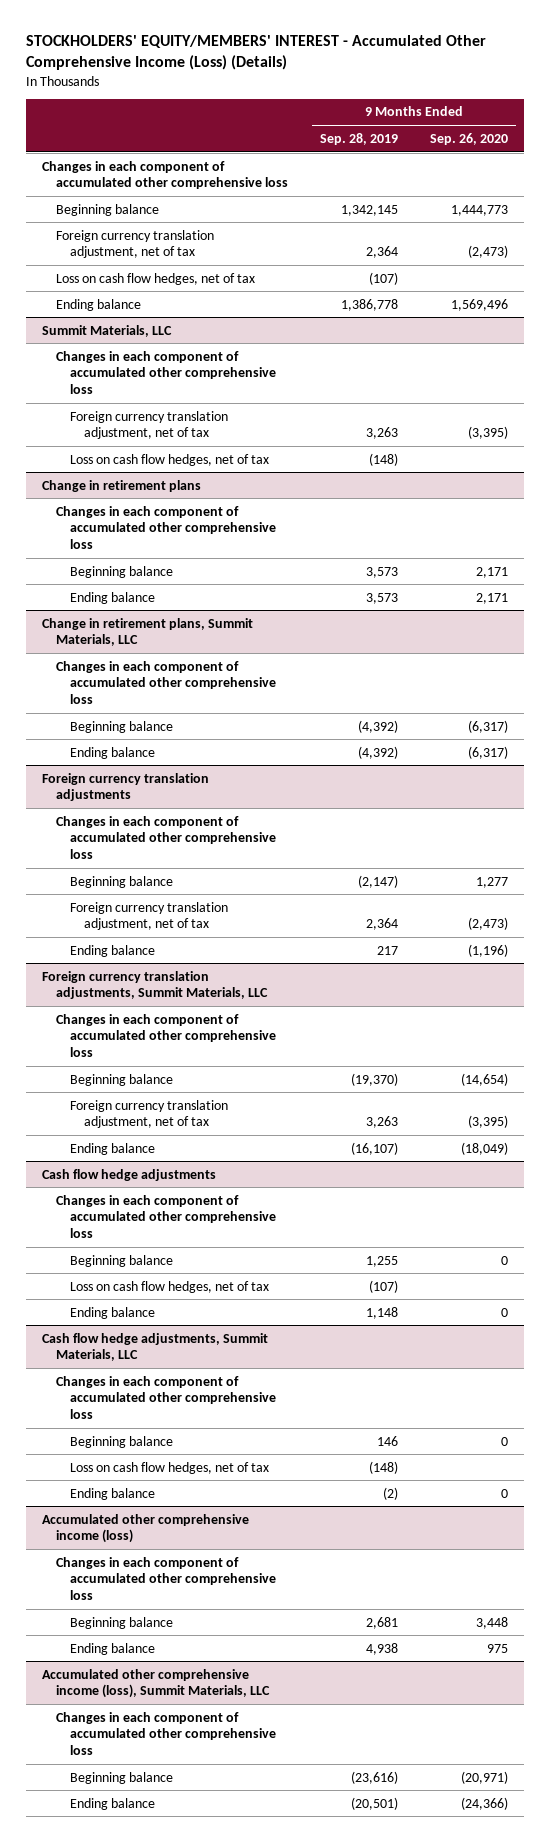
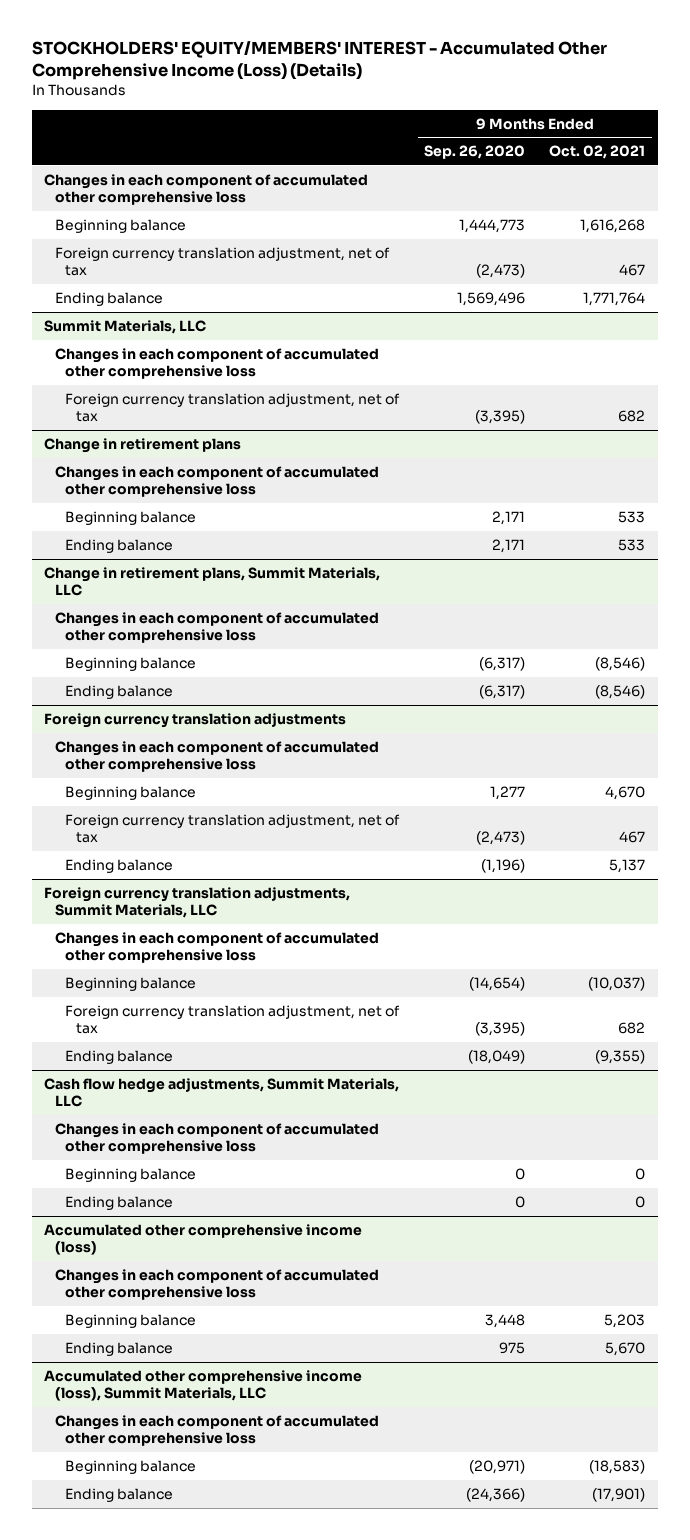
- | 9 Months Ended Sep. 28, 2019 | 9 Months Ended Sep. 26, 2020
+ | 9 Months Ended Sep. 26, 2020 | 9 Months Ended Oct. 02, 2021
- Loss on cash flow hedges, net of tax | (107) |
@ Summit Materials, LLC
- Loss on cash flow hedges, net of tax | (148) |
- Cash flow hedge adjustments
- Changes in each component of accumulated other comprehensive loss
- Beginning balance | 1,255 | 0
- Loss on cash flow hedges, net of tax | (107) |
- Ending balance | 1,148 | 0
@ Cash flow hedge adjustments, Summit Materials, LLC
- Loss on cash flow hedges, net of tax | (148) |

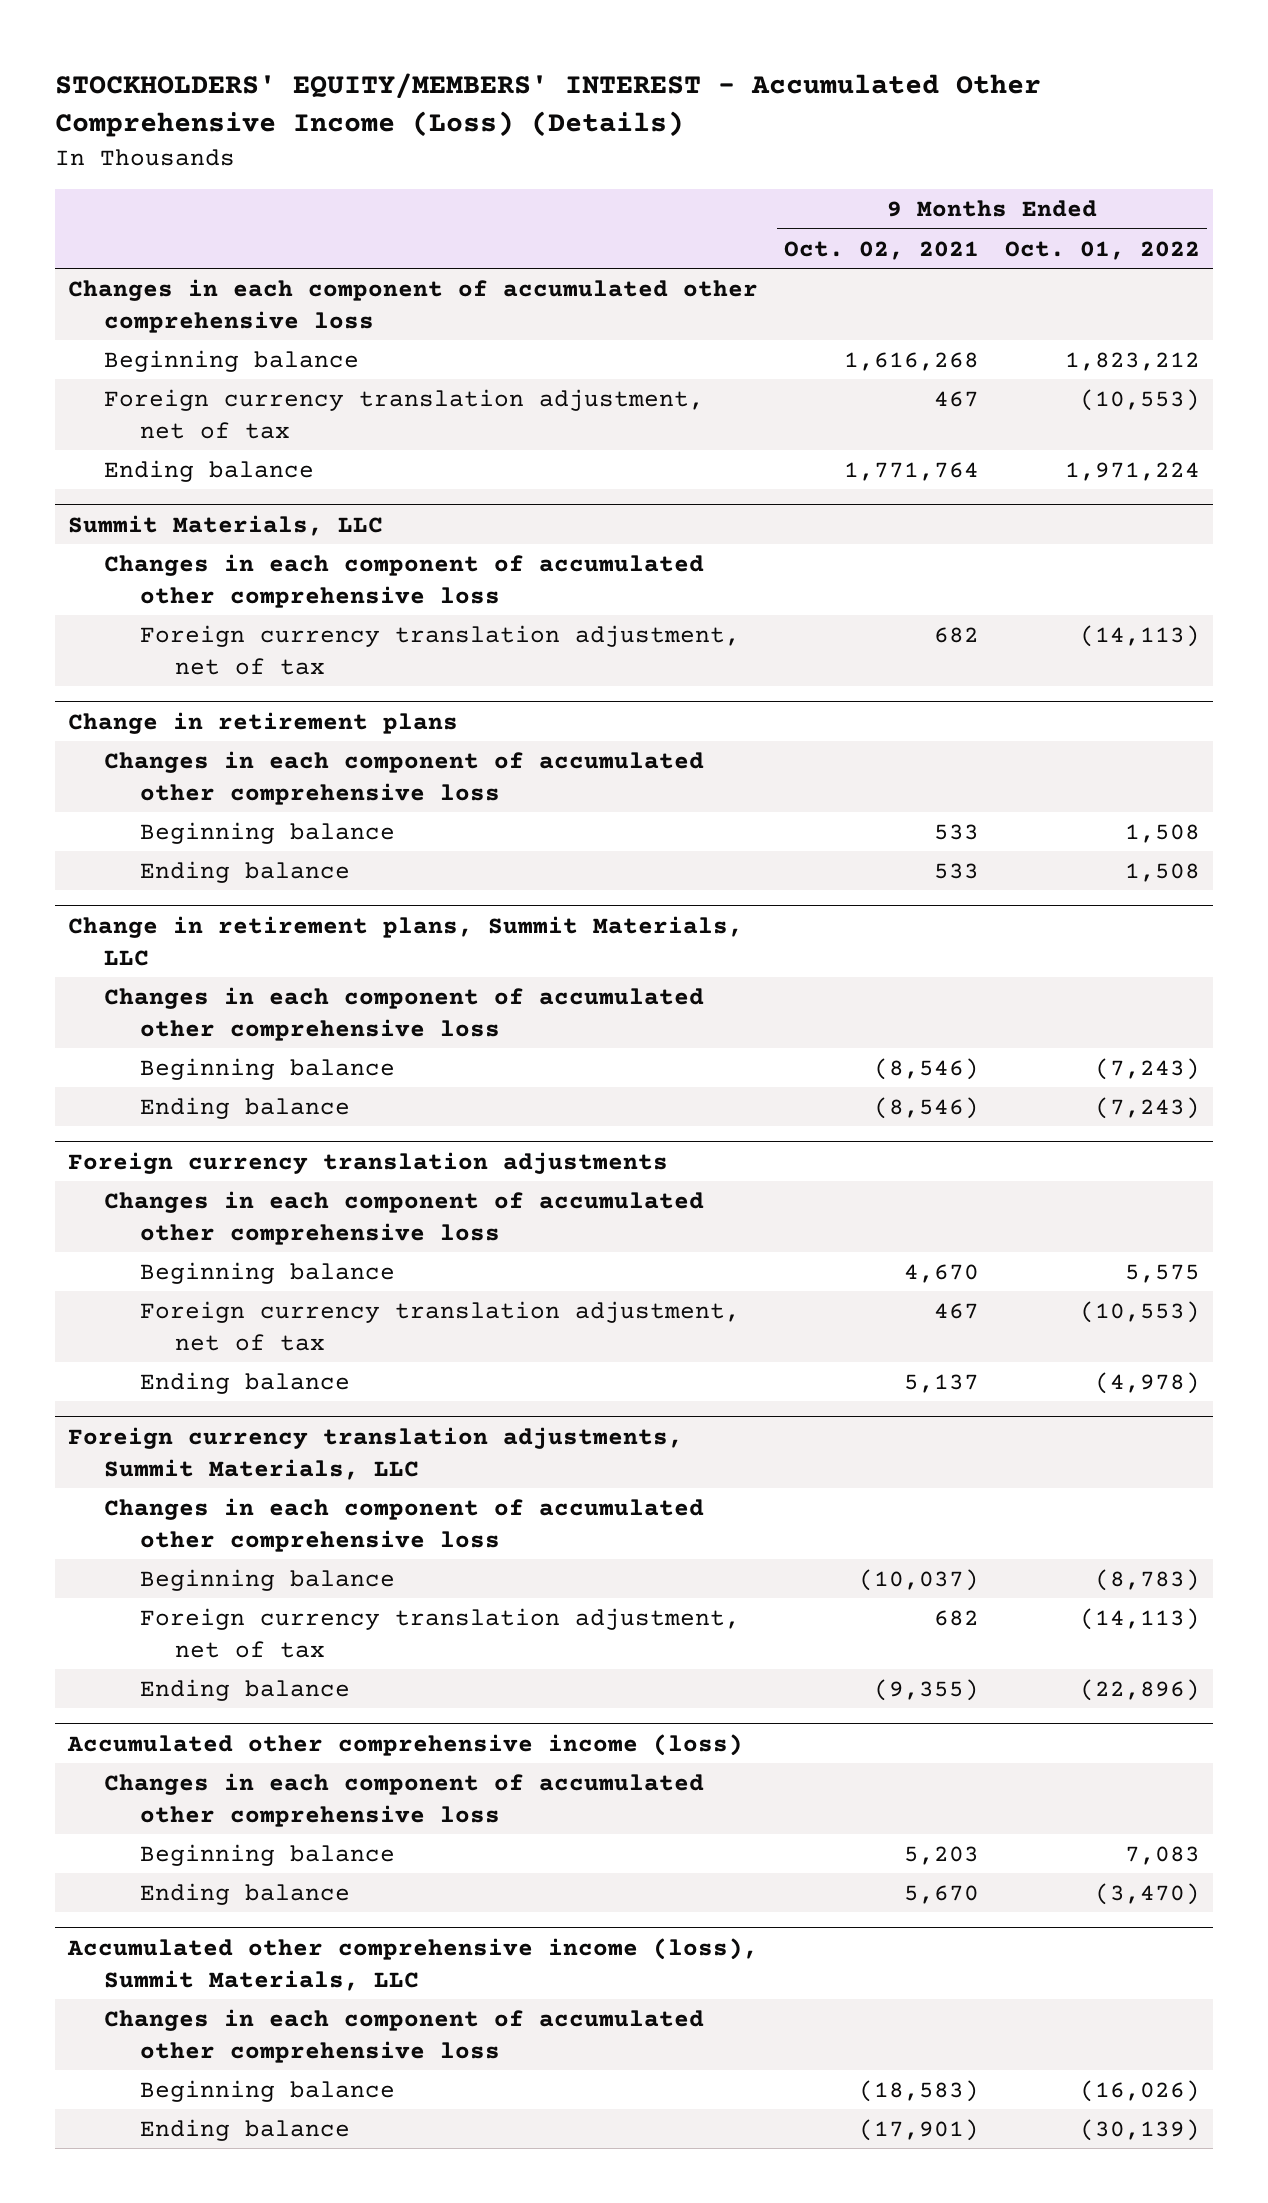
- | 9 Months Ended Sep. 26, 2020 | 9 Months Ended Oct. 02, 2021
+ | 9 Months Ended Oct. 02, 2021 | 9 Months Ended Oct. 01, 2022
- Cash flow hedge adjustments, Summit Materials, LLC
- Changes in each component of accumulated other comprehensive loss
- Beginning balance | 0 | 0
- Ending balance | 0 | 0

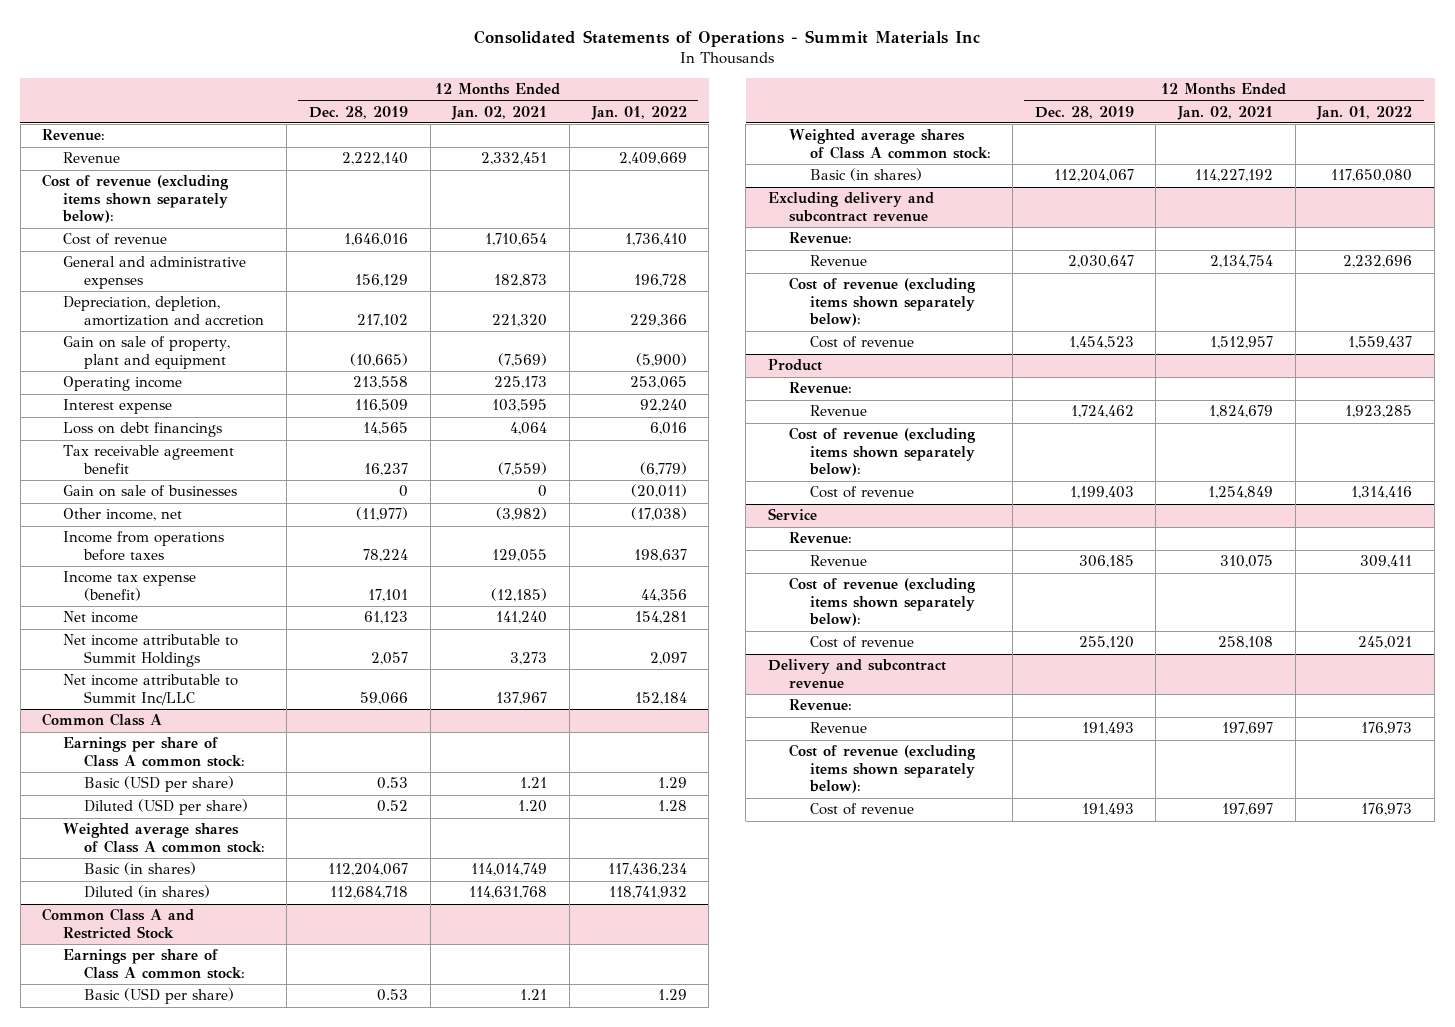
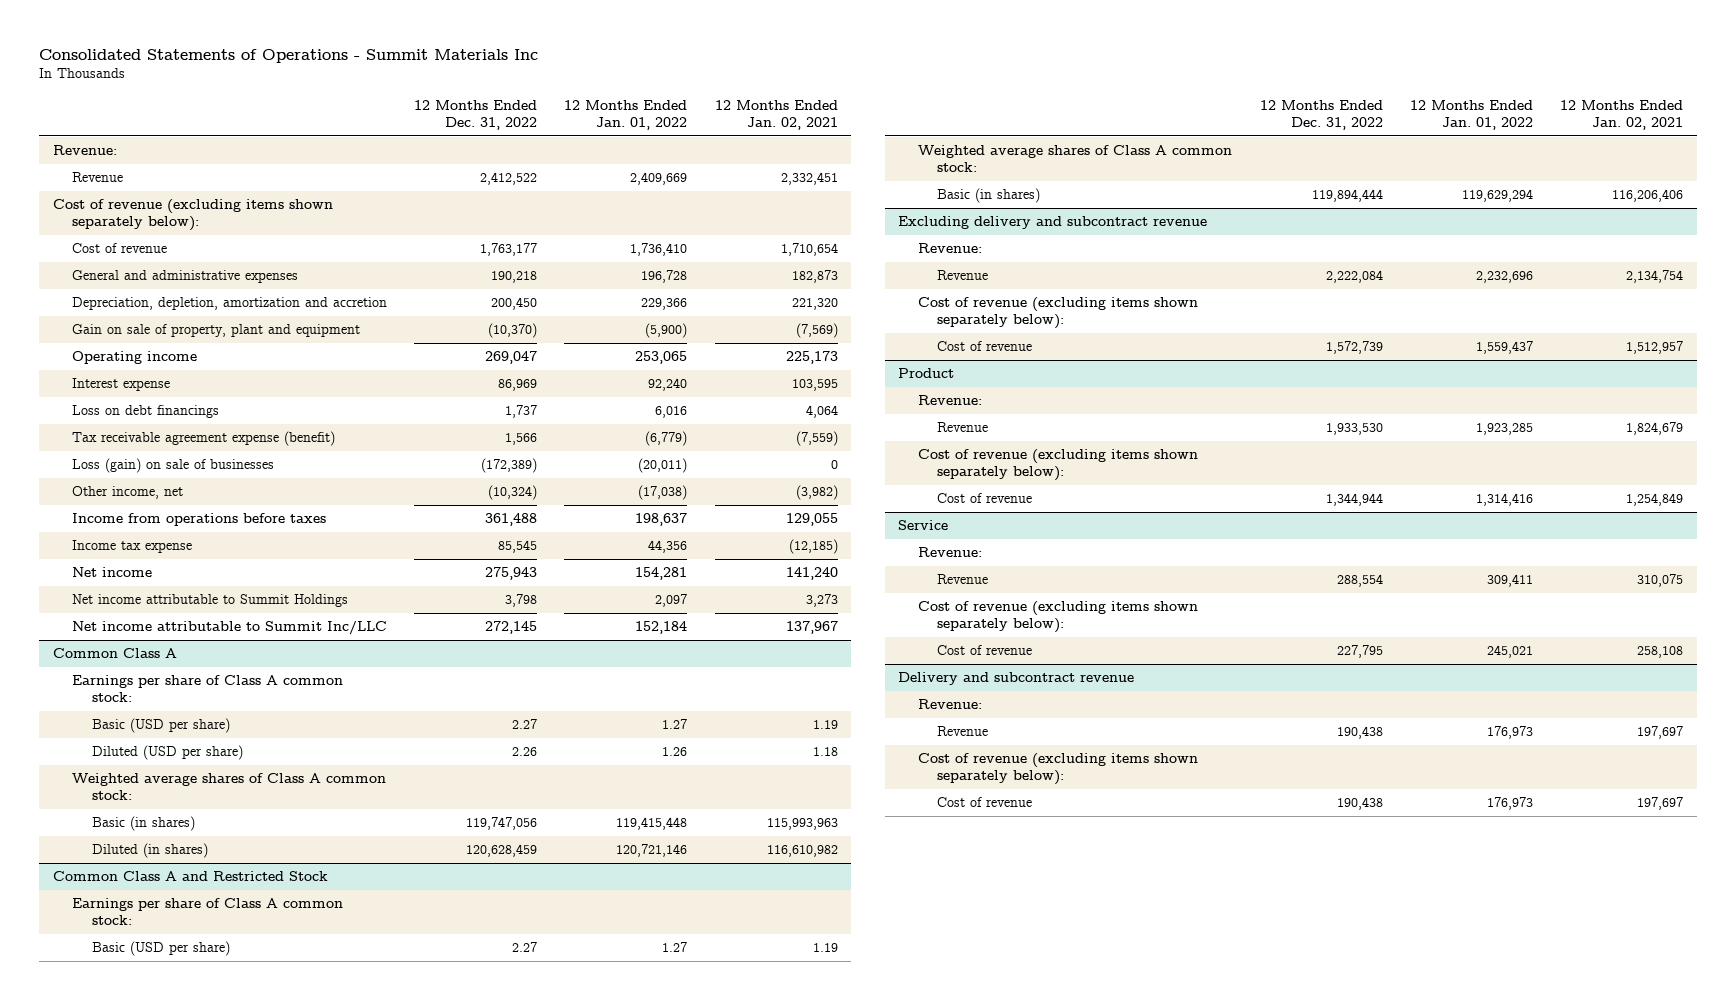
- | 12 Months Ended Dec. 28, 2019 | 12 Months Ended Jan. 02, 2021 | 12 Months Ended Jan. 01, 2022
+ | 12 Months Ended Dec. 31, 2022 | 12 Months Ended Jan. 01, 2022 | 12 Months Ended Jan. 02, 2021
- Tax receivable agreement benefit | 16,237 | (7,559) | (6,779)
- Gain on sale of businesses | 0 | 0 | (20,011)
+ Tax receivable agreement expense (benefit) | 1,566 | (6,779) | (7,559)
+ Loss (gain) on sale of businesses | (172,389) | (20,011) | 0
- Income tax expense (benefit) | 17,101 | (12,185) | 44,356
+ Income tax expense | 85,545 | 44,356 | (12,185)
@ Common Class A
- Basic (USD per share) | 0.53 | 1.21 | 1.29
- Diluted (USD per share) | 0.52 | 1.20 | 1.28
+ Basic (USD per share) | 2.27 | 1.27 | 1.19
+ Diluted (USD per share) | 2.26 | 1.26 | 1.18
- Basic (in shares) | 112,204,067 | 114,014,749 | 117,436,234
- Diluted (in shares) | 112,684,718 | 114,631,768 | 118,741,932
+ Basic (in shares) | 119,747,056 | 119,415,448 | 115,993,963
+ Diluted (in shares) | 120,628,459 | 120,721,146 | 116,610,982
@ Common Class A and Restricted Stock
- Basic (USD per share) | 0.53 | 1.21 | 1.29
+ Basic (USD per share) | 2.27 | 1.27 | 1.19
- Basic (in shares) | 112,204,067 | 114,227,192 | 117,650,080
+ Basic (in shares) | 119,894,444 | 119,629,294 | 116,206,406

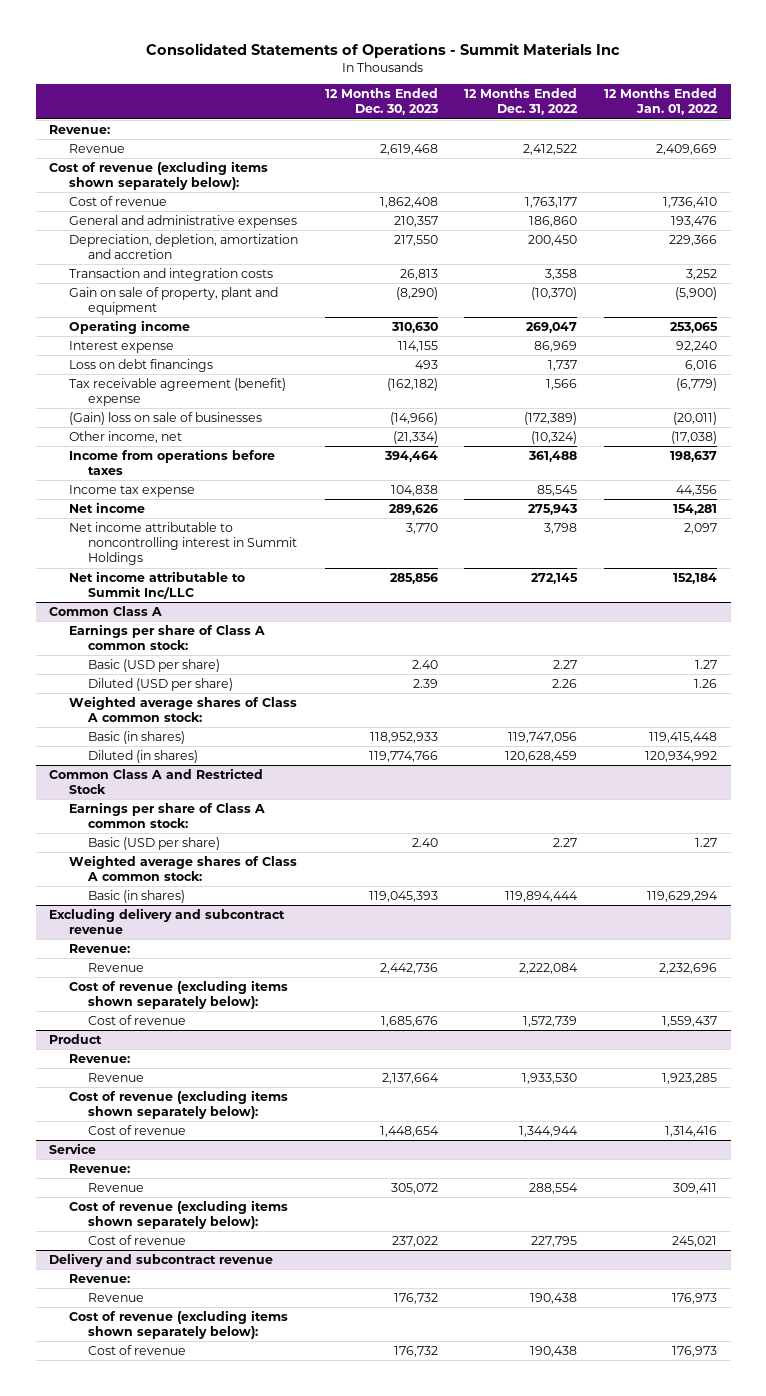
- | 12 Months Ended Dec. 31, 2022 | 12 Months Ended Jan. 01, 2022 | 12 Months Ended Jan. 02, 2021
+ | 12 Months Ended Dec. 30, 2023 | 12 Months Ended Dec. 31, 2022 | 12 Months Ended Jan. 01, 2022
- General and administrative expenses | 190,218 | 196,728 | 182,873
+ General and administrative expenses | 210,357 | 186,860 | 193,476
+ Transaction and integration costs | 26,813 | 3,358 | 3,252
- Tax receivable agreement expense (benefit) | 1,566 | (6,779) | (7,559)
- Loss (gain) on sale of businesses | (172,389) | (20,011) | 0
+ Tax receivable agreement (benefit) expense | (162,182) | 1,566 | (6,779)
+ (Gain) loss on sale of businesses | (14,966) | (172,389) | (20,011)
- Net income attributable to Summit Holdings | 3,798 | 2,097 | 3,273
+ Net income attributable to noncontrolling interest in Summit Holdings | 3,770 | 3,798 | 2,097
@ Common Class A
- Diluted (in shares) | 120,628,459 | 120,721,146 | 116,610,982
+ Diluted (in shares) | 119,774,766 | 120,628,459 | 120,934,992

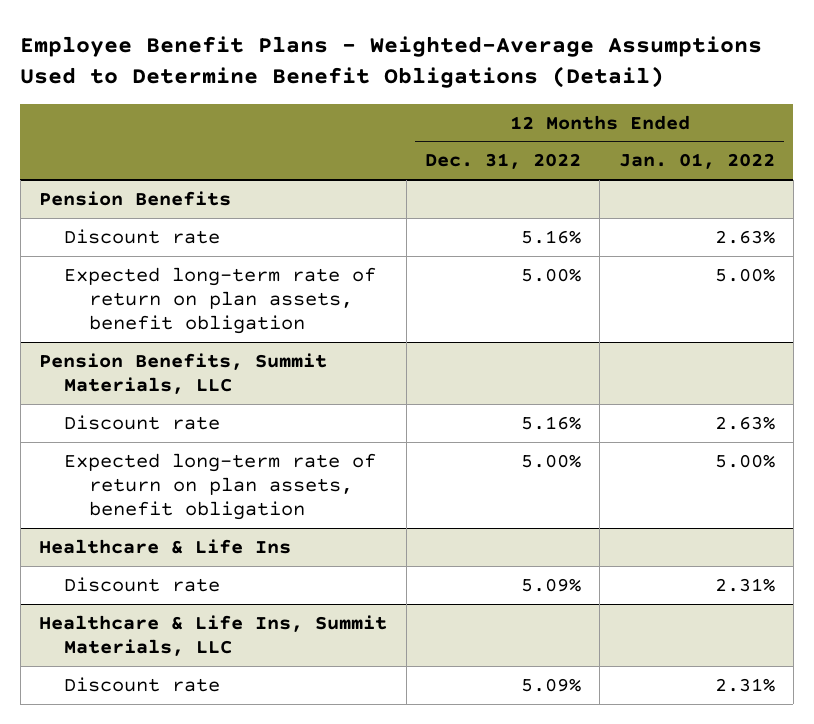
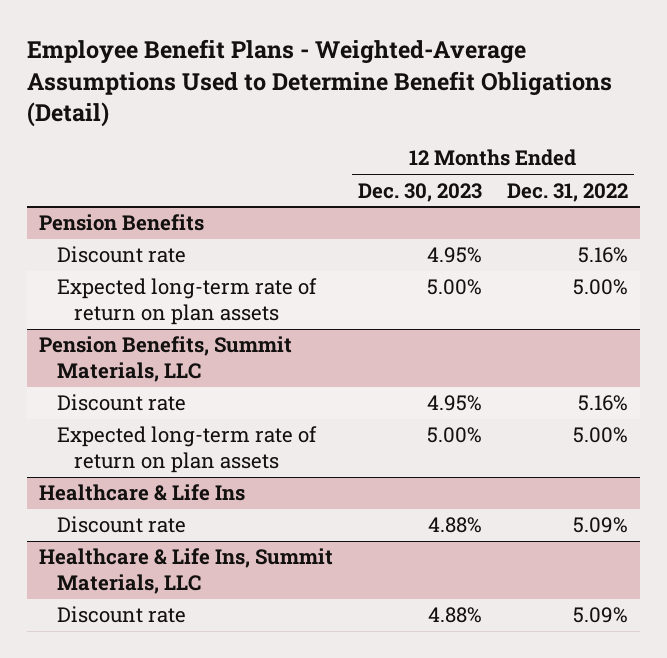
- | 12 Months Ended Dec. 31, 2022 | 12 Months Ended Jan. 01, 2022
+ | 12 Months Ended Dec. 30, 2023 | 12 Months Ended Dec. 31, 2022
@ Pension Benefits
- Expected long-term rate of return on plan assets, benefit obligation | 5.00% | 5.00%
+ Expected long-term rate of return on plan assets | 5.00% | 5.00%
@ Pension Benefits, Summit Materials, LLC
- Expected long-term rate of return on plan assets, benefit obligation | 5.00% | 5.00%
+ Expected long-term rate of return on plan assets | 5.00% | 5.00%

